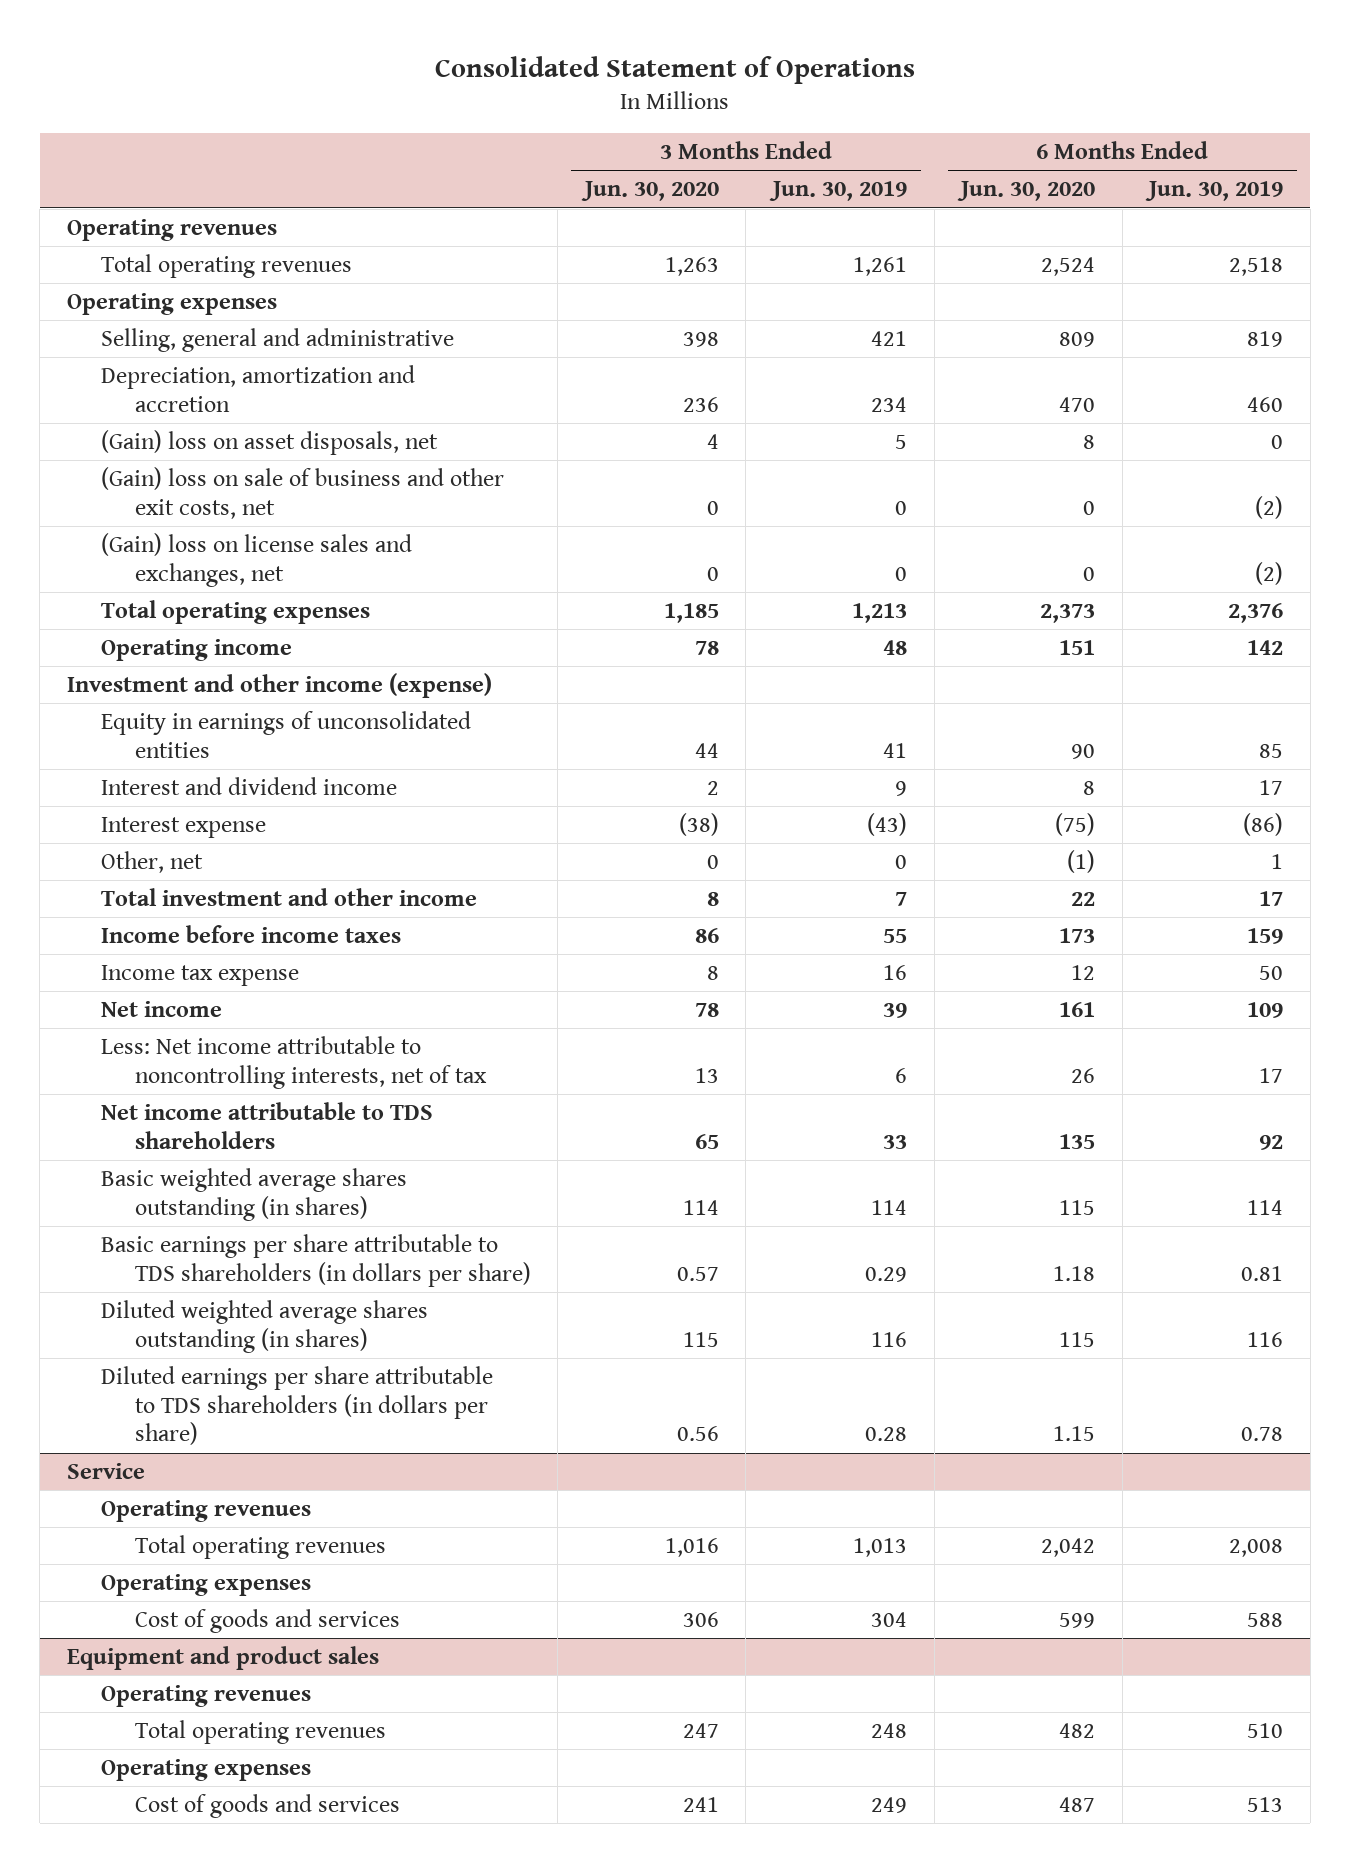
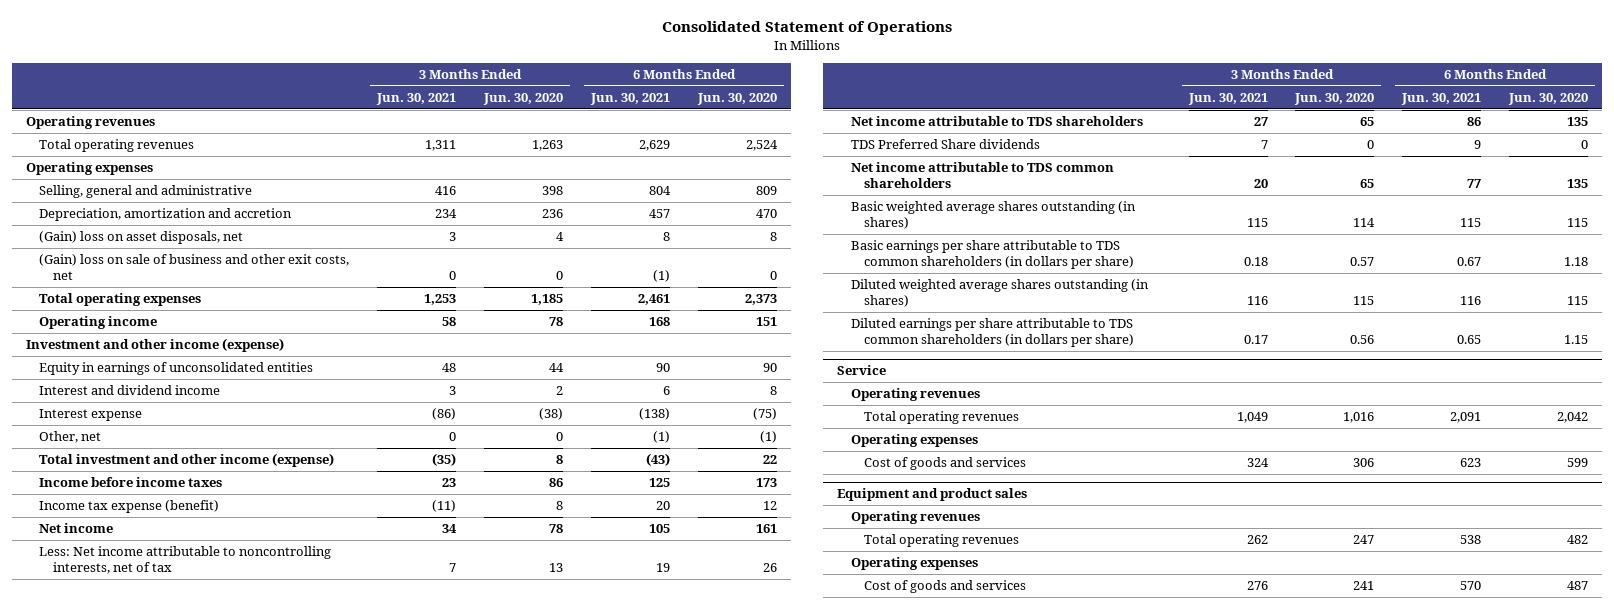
- | 3 Months Ended Jun. 30, 2020 | 3 Months Ended Jun. 30, 2019 | 6 Months Ended Jun. 30, 2020 | 6 Months Ended Jun. 30, 2019
+ | 3 Months Ended Jun. 30, 2021 | 3 Months Ended Jun. 30, 2020 | 6 Months Ended Jun. 30, 2021 | 6 Months Ended Jun. 30, 2020
- (Gain) loss on license sales and exchanges, net | 0 | 0 | 0 | (2)
- Total investment and other income | 8 | 7 | 22 | 17
+ Total investment and other income (expense) | (35) | 8 | (43) | 22
- Income tax expense | 8 | 16 | 12 | 50
+ Income tax expense (benefit) | (11) | 8 | 20 | 12
+ TDS Preferred Share dividends | 7 | 0 | 9 | 0
+ Net income attributable to TDS common shareholders | 20 | 65 | 77 | 135
- Basic earnings per share attributable to TDS shareholders (in dollars per share) | 0.57 | 0.29 | 1.18 | 0.81
+ Basic earnings per share attributable to TDS common shareholders (in dollars per share) | 0.18 | 0.57 | 0.67 | 1.18
- Diluted earnings per share attributable to TDS shareholders (in dollars per share) | 0.56 | 0.28 | 1.15 | 0.78
+ Diluted earnings per share attributable to TDS common shareholders (in dollars per share) | 0.17 | 0.56 | 0.65 | 1.15

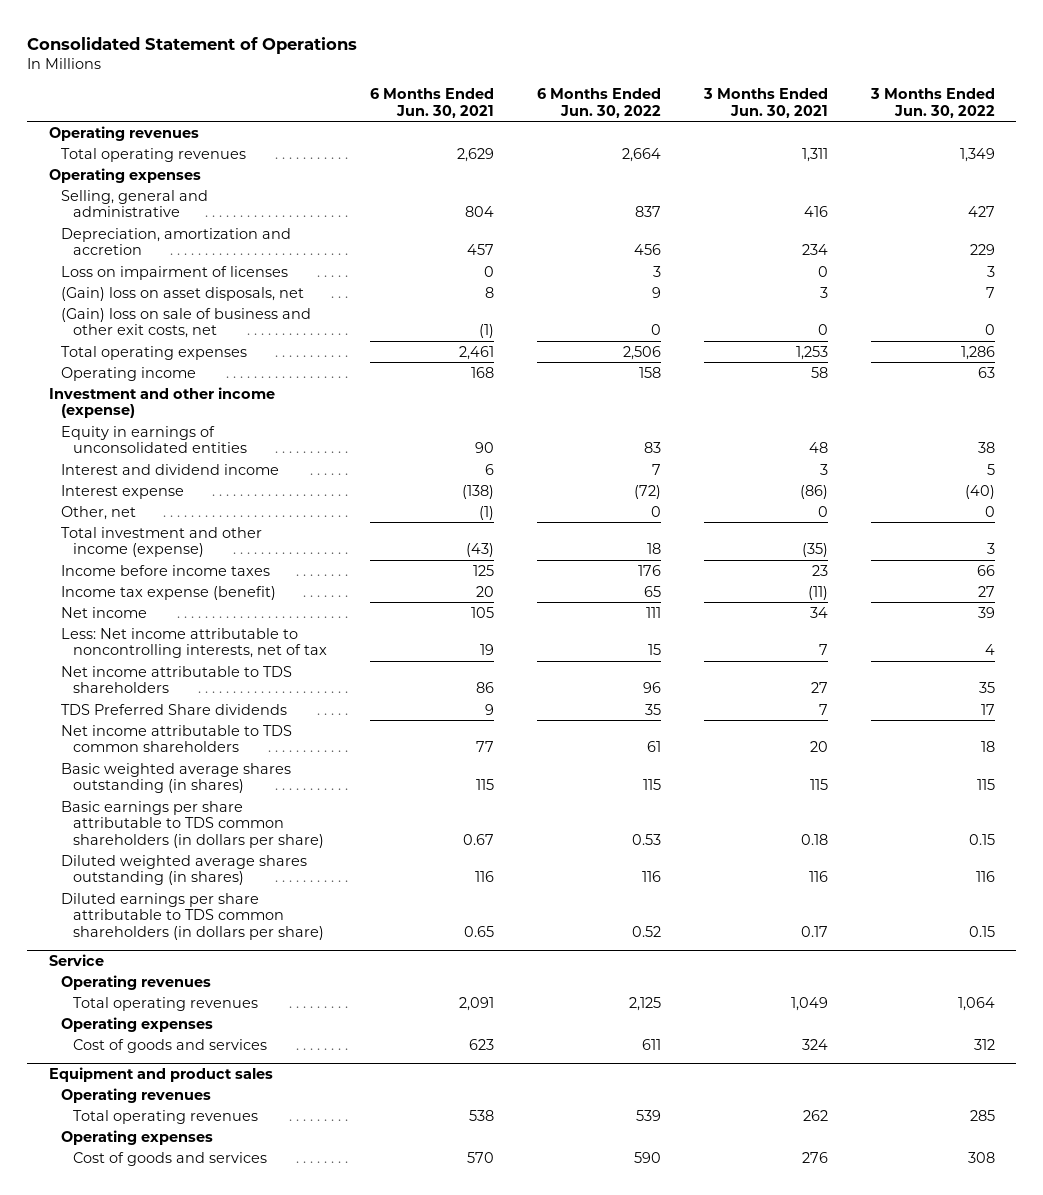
- | 3 Months Ended Jun. 30, 2021 | 3 Months Ended Jun. 30, 2020 | 6 Months Ended Jun. 30, 2021 | 6 Months Ended Jun. 30, 2020
+ | 6 Months Ended Jun. 30, 2021 | 6 Months Ended Jun. 30, 2022 | 3 Months Ended Jun. 30, 2021 | 3 Months Ended Jun. 30, 2022
+ Loss on impairment of licenses | 0 | 3 | 0 | 3

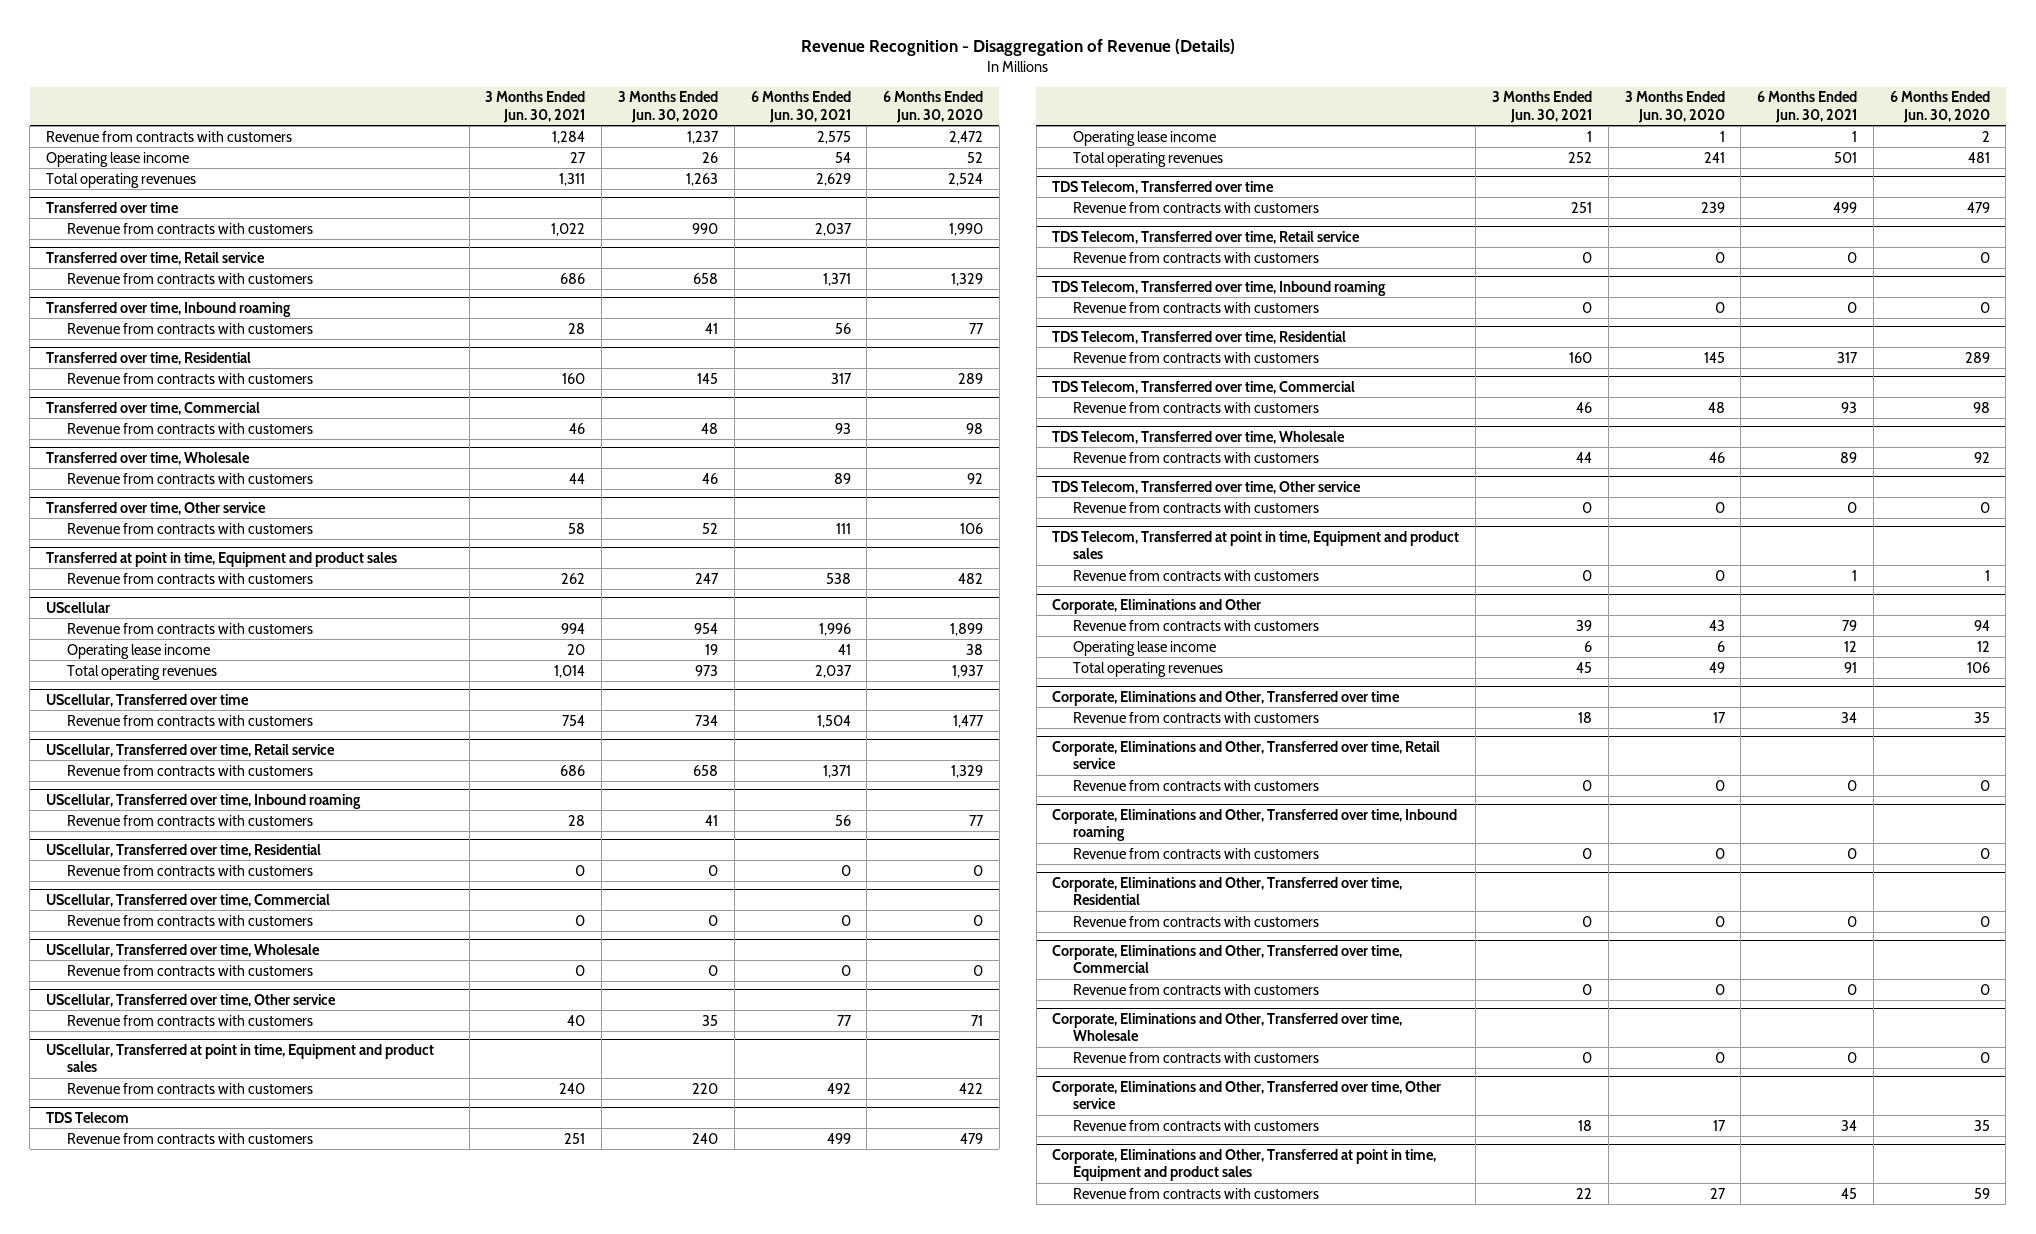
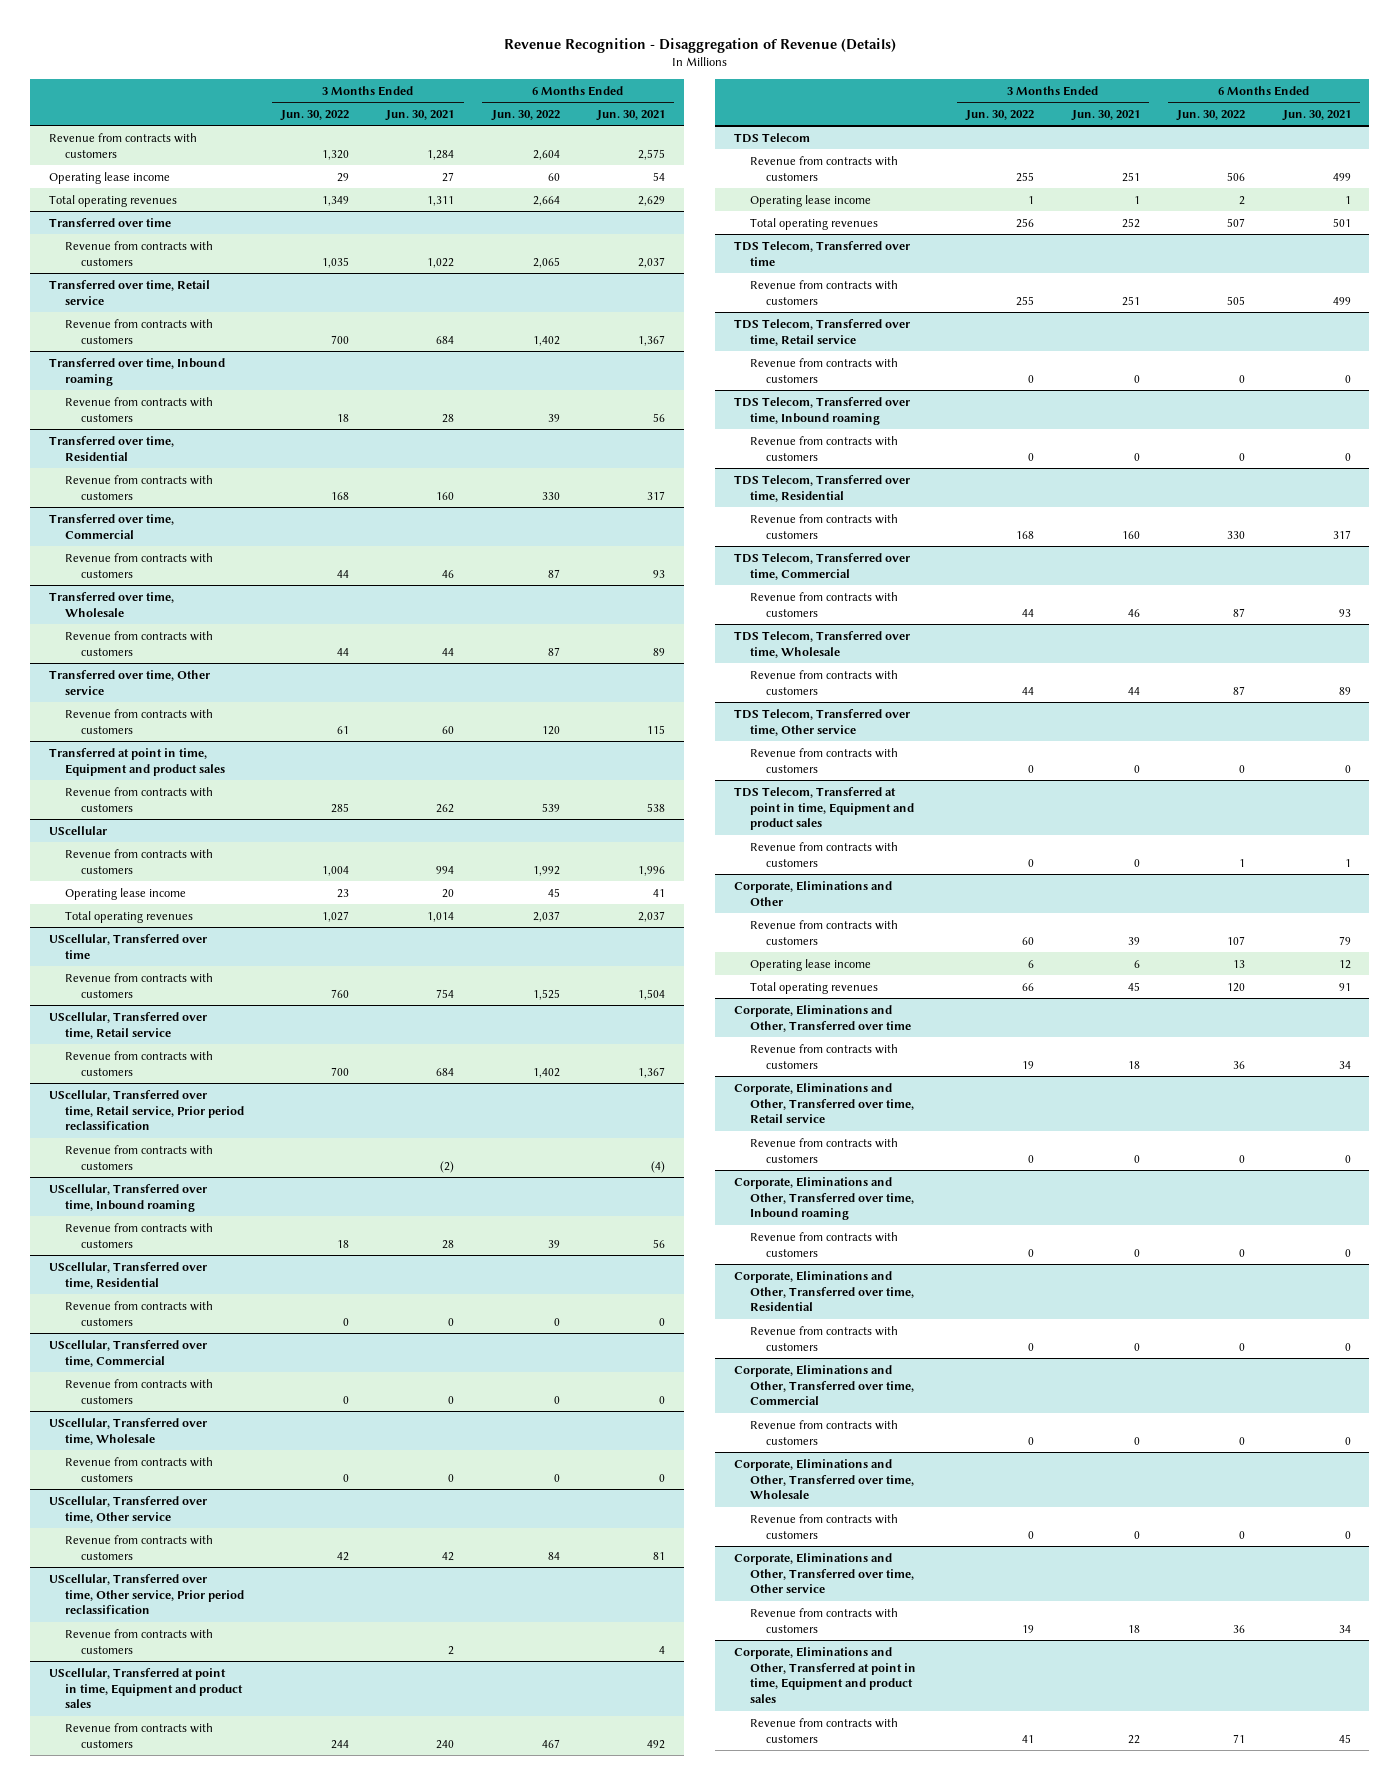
- | 3 Months Ended Jun. 30, 2021 | 3 Months Ended Jun. 30, 2020 | 6 Months Ended Jun. 30, 2021 | 6 Months Ended Jun. 30, 2020
+ | 3 Months Ended Jun. 30, 2022 | 3 Months Ended Jun. 30, 2021 | 6 Months Ended Jun. 30, 2022 | 6 Months Ended Jun. 30, 2021
@ Transferred over time, Retail service
- Revenue from contracts with customers | 686 | 658 | 1,371 | 1,329
+ Revenue from contracts with customers | 700 | 684 | 1,402 | 1,367
@ Transferred over time, Other service
- Revenue from contracts with customers | 58 | 52 | 111 | 106
+ Revenue from contracts with customers | 61 | 60 | 120 | 115
@ UScellular, Transferred over time, Retail service
- Revenue from contracts with customers | 686 | 658 | 1,371 | 1,329
+ Revenue from contracts with customers | 700 | 684 | 1,402 | 1,367
+ UScellular, Transferred over time, Retail service, Prior period reclassification
+ Revenue from contracts with customers | | (2) | | (4)
@ UScellular, Transferred over time, Other service
- Revenue from contracts with customers | 40 | 35 | 77 | 71
+ Revenue from contracts with customers | 42 | 42 | 84 | 81
+ UScellular, Transferred over time, Other service, Prior period reclassification
+ Revenue from contracts with customers | | 2 | | 4

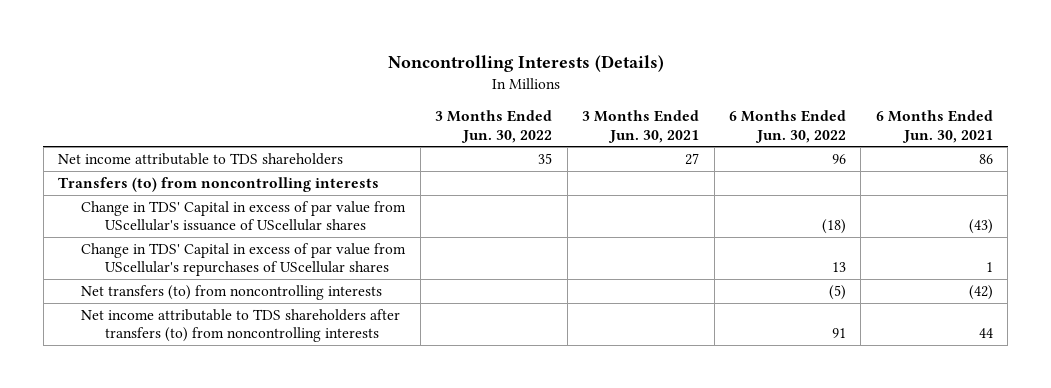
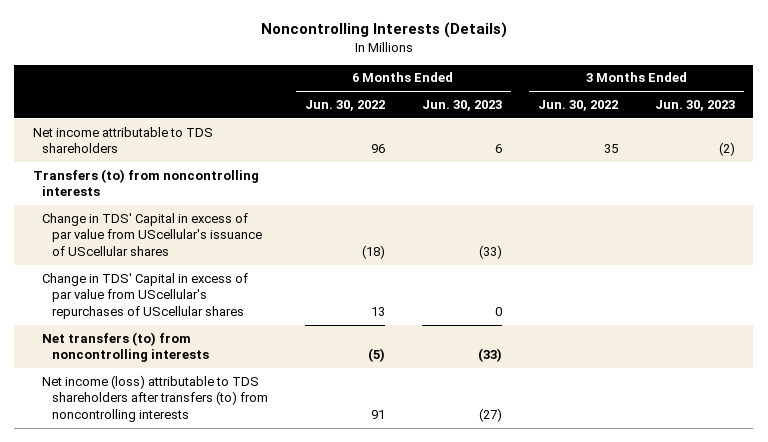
- | 3 Months Ended Jun. 30, 2022 | 3 Months Ended Jun. 30, 2021 | 6 Months Ended Jun. 30, 2022 | 6 Months Ended Jun. 30, 2021
+ | 6 Months Ended Jun. 30, 2022 | 6 Months Ended Jun. 30, 2023 | 3 Months Ended Jun. 30, 2022 | 3 Months Ended Jun. 30, 2023
- Net income attributable to TDS shareholders after transfers (to) from noncontrolling interests | | | 91 | 44
+ Net income (loss) attributable to TDS shareholders after transfers (to) from noncontrolling interests | 91 | (27) | |

